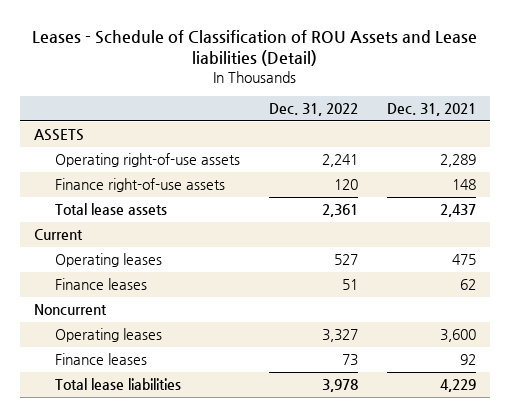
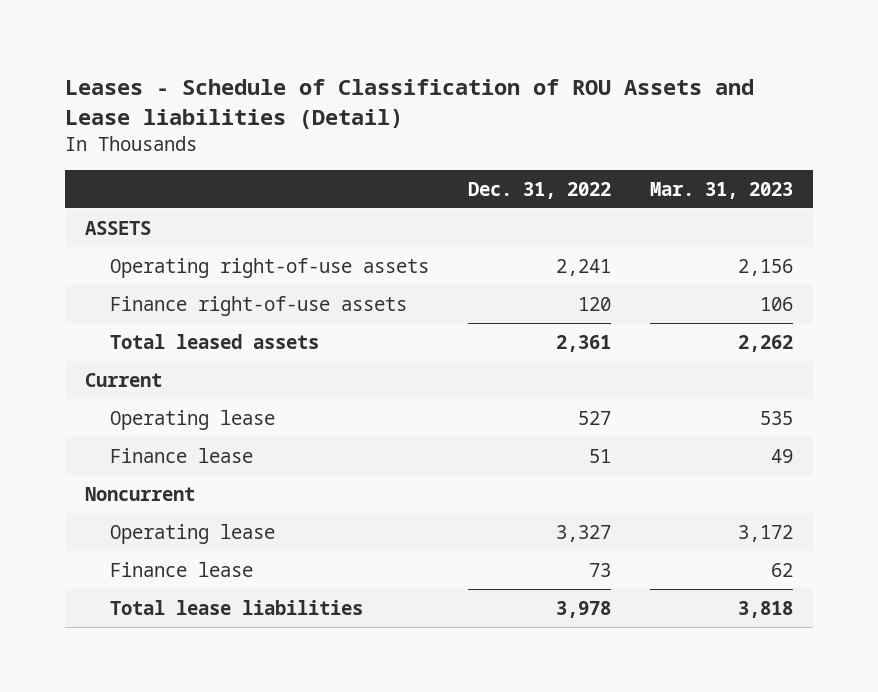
- | Dec. 31, 2022 | Dec. 31, 2021
+ | Dec. 31, 2022 | Mar. 31, 2023
- Total lease assets | 2,361 | 2,437
+ Total leased assets | 2,361 | 2,262
- Operating leases | 527 | 475
- Finance leases | 51 | 62
+ Operating lease | 527 | 535
+ Finance lease | 51 | 49
- Operating leases | 3,327 | 3,600
- Finance leases | 73 | 92
+ Operating lease | 3,327 | 3,172
+ Finance lease | 73 | 62

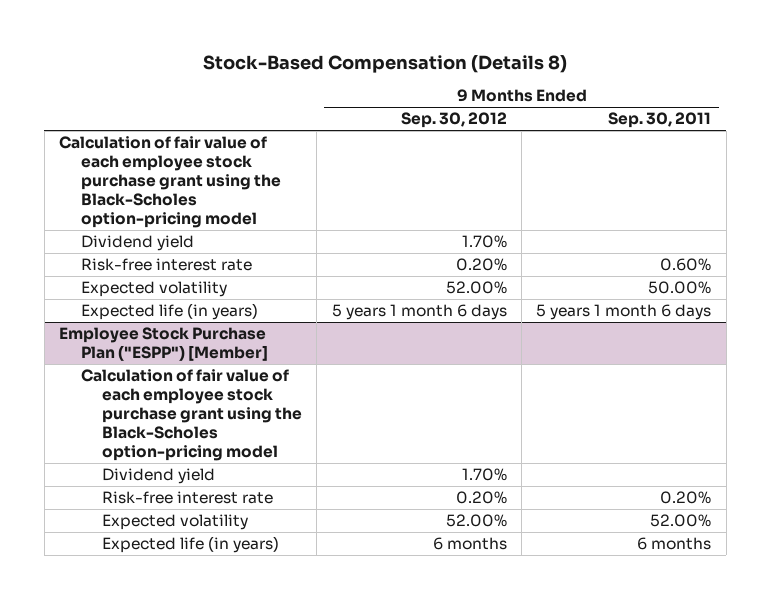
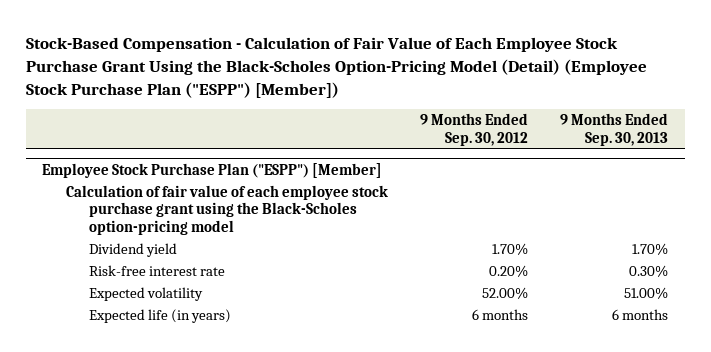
- Stock-Based Compensation (Details 8)
+ Stock-Based Compensation - Calculation of Fair Value of Each Employee Stock Purchase Grant Using the Black-Scholes Option-Pricing Model (Detail) (Employee Stock Purchase Plan ("ESPP") [Member])
- | 9 Months Ended Sep. 30, 2012 | 9 Months Ended Sep. 30, 2011
+ | 9 Months Ended Sep. 30, 2012 | 9 Months Ended Sep. 30, 2013
- Calculation of fair value of each employee stock purchase grant using the Black-Scholes option-pricing model
- Dividend yield | 1.70% |
- Risk-free interest rate | 0.20% | 0.60%
- Expected volatility | 52.00% | 50.00%
- Expected life (in years) | 5 years 1 month 6 days | 5 years 1 month 6 days

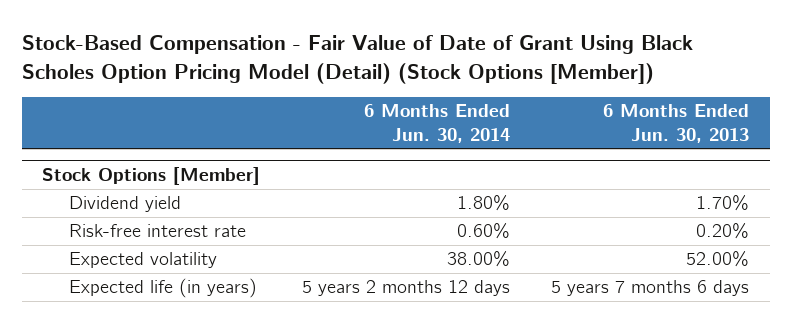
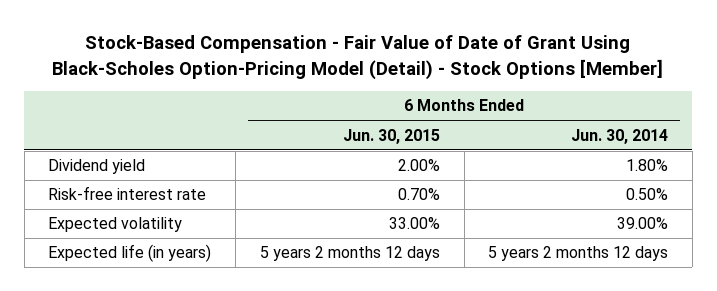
- Stock-Based Compensation - Fair Value of Date of Grant Using Black Scholes Option Pricing Model (Detail) (Stock Options [Member])
+ Stock-Based Compensation - Fair Value of Date of Grant Using Black-Scholes Option-Pricing Model (Detail) - Stock Options [Member]
- | 6 Months Ended Jun. 30, 2014 | 6 Months Ended Jun. 30, 2013
+ | 6 Months Ended Jun. 30, 2015 | 6 Months Ended Jun. 30, 2014
- Stock Options [Member]
- Risk-free interest rate | 0.60% | 0.20%
- Expected volatility | 38.00% | 52.00%
+ Risk-free interest rate | 0.70% | 0.50%
+ Expected volatility | 33.00% | 39.00%

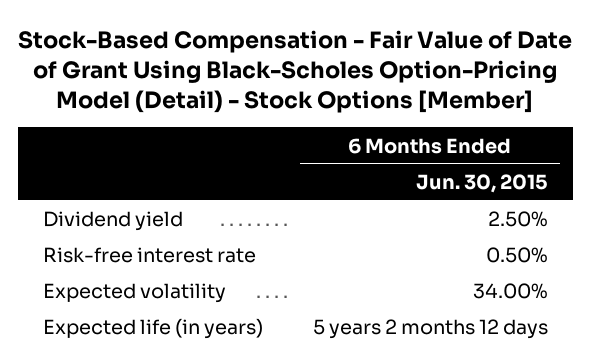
- | 6 Months Ended Jun. 30, 2015 | 6 Months Ended Jun. 30, 2014
+ | 6 Months Ended Jun. 30, 2015
- Dividend yield | 2.00% | 1.80%
- Risk-free interest rate | 0.70% | 0.50%
- Expected volatility | 33.00% | 39.00%
+ Dividend yield | 2.50%
+ Risk-free interest rate | 0.50%
+ Expected volatility | 34.00%

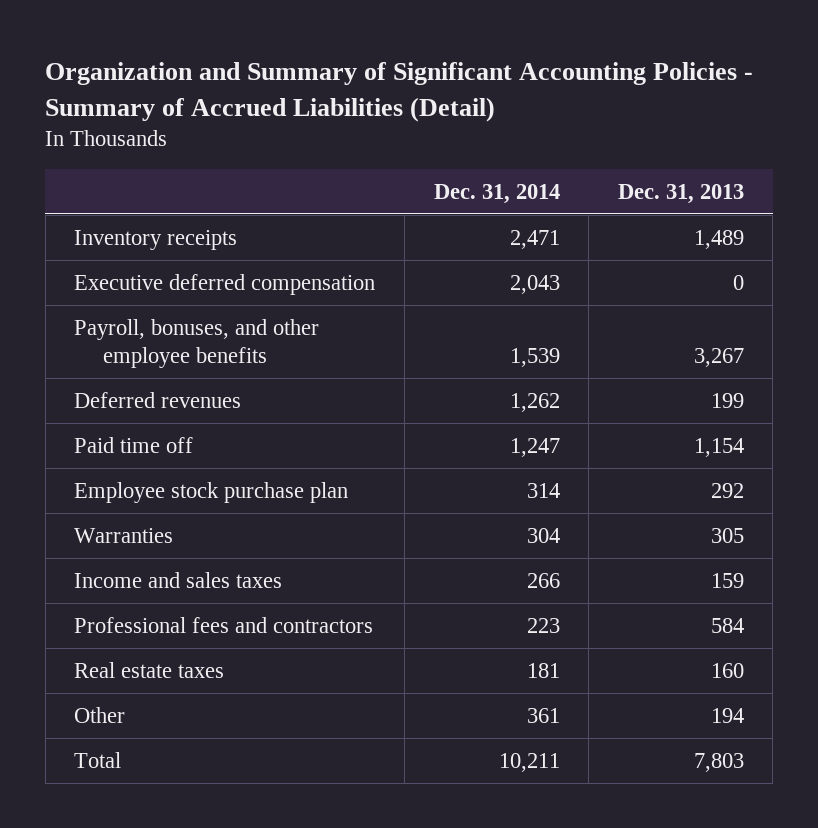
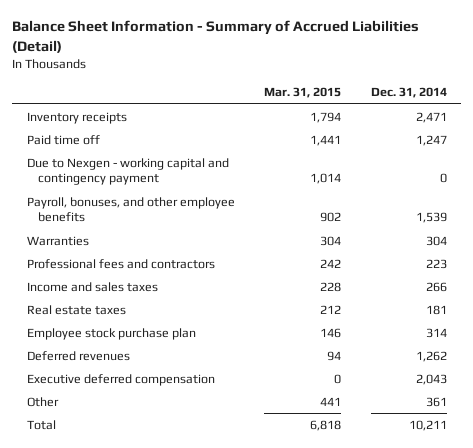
- Organization and Summary of Significant Accounting Policies - Summary of Accrued Liabilities (Detail)
+ Balance Sheet Information - Summary of Accrued Liabilities (Detail)
- | Dec. 31, 2014 | Dec. 31, 2013
+ | Mar. 31, 2015 | Dec. 31, 2014
+ Due to Nexgen - working capital and contingency payment | 1,014 | 0
moved down: Payroll, bonuses, and other employee benefits | 902 | 1,539
moved down: Income and sales taxes | 228 | 266
moved down: Employee stock purchase plan | 146 | 314
moved down: Deferred revenues | 94 | 1,262
moved down: Executive deferred compensation | 0 | 2,043

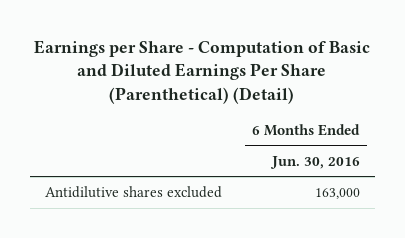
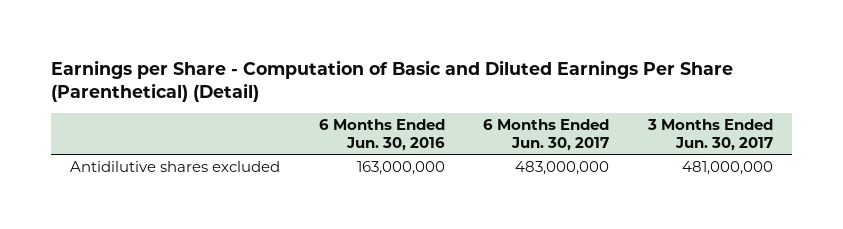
- | 6 Months Ended Jun. 30, 2016
+ | 6 Months Ended Jun. 30, 2016 | 6 Months Ended Jun. 30, 2017 | 3 Months Ended Jun. 30, 2017
- Antidilutive shares excluded | 163,000
+ Antidilutive shares excluded | 163,000,000 | 483,000,000 | 481,000,000

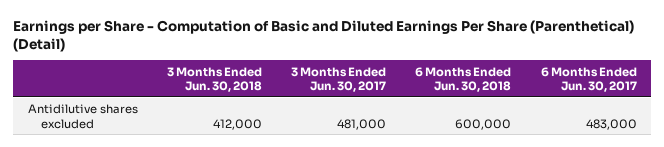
- | 6 Months Ended Jun. 30, 2016 | 6 Months Ended Jun. 30, 2017 | 3 Months Ended Jun. 30, 2017
+ | 3 Months Ended Jun. 30, 2018 | 3 Months Ended Jun. 30, 2017 | 6 Months Ended Jun. 30, 2018 | 6 Months Ended Jun. 30, 2017
- Antidilutive shares excluded | 163,000,000 | 483,000,000 | 481,000,000
+ Antidilutive shares excluded | 412,000 | 481,000 | 600,000 | 483,000

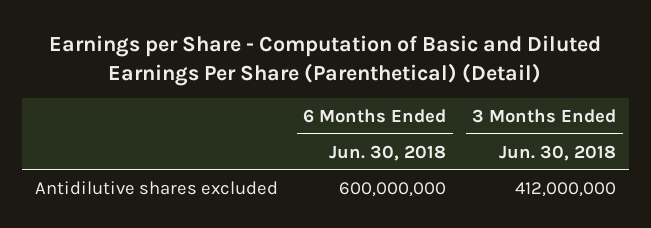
- | 3 Months Ended Jun. 30, 2018 | 3 Months Ended Jun. 30, 2017 | 6 Months Ended Jun. 30, 2018 | 6 Months Ended Jun. 30, 2017
+ | 6 Months Ended Jun. 30, 2018 | 3 Months Ended Jun. 30, 2018
- Antidilutive shares excluded | 412,000 | 481,000 | 600,000 | 483,000
+ Antidilutive shares excluded | 600,000,000 | 412,000,000

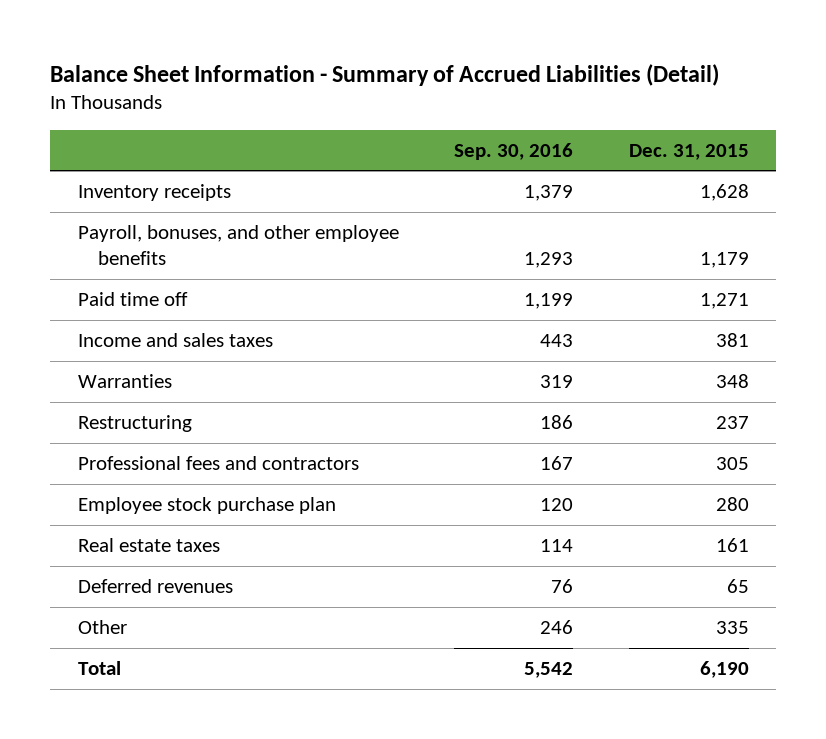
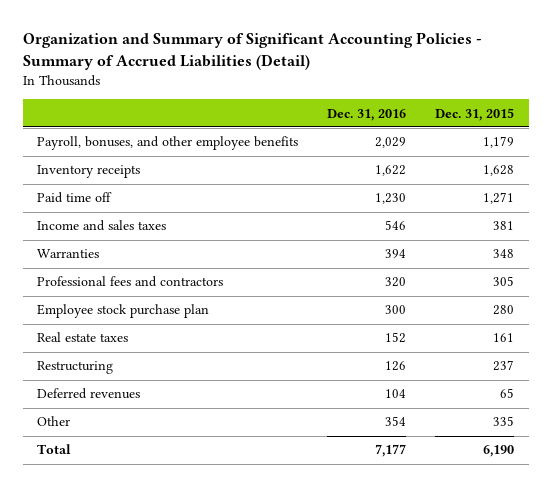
- Balance Sheet Information - Summary of Accrued Liabilities (Detail)
+ Organization and Summary of Significant Accounting Policies - Summary of Accrued Liabilities (Detail)
- | Sep. 30, 2016 | Dec. 31, 2015
+ | Dec. 31, 2016 | Dec. 31, 2015
moved down: Inventory receipts | 1,622 | 1,628
moved down: Restructuring | 126 | 237

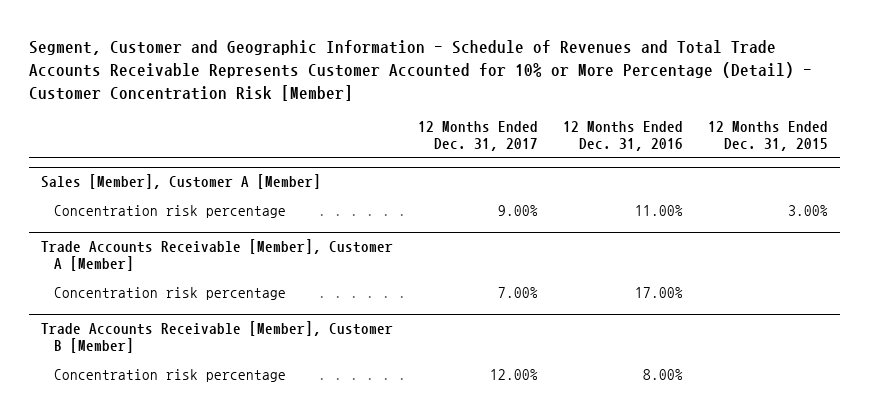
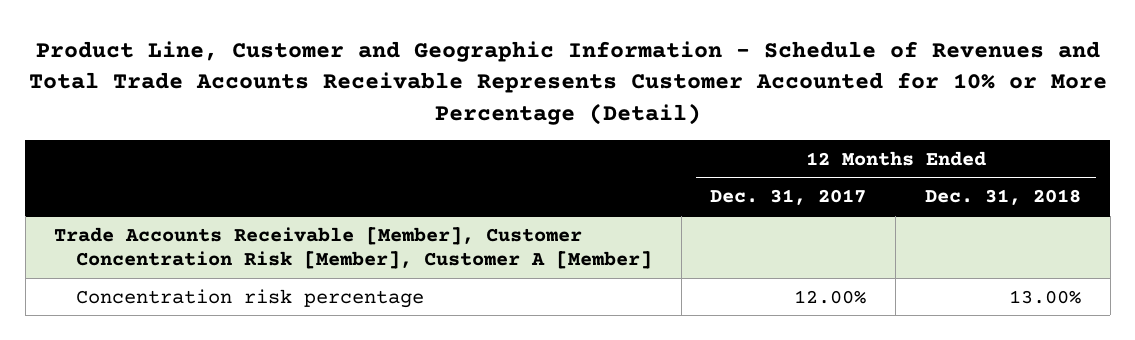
- Segment, Customer and Geographic Information - Schedule of Revenues and Total Trade Accounts Receivable Represents Customer Accounted for 10% or More Percentage (Detail) - Customer Concentration Risk [Member]
+ Product Line, Customer and Geographic Information - Schedule of Revenues and Total Trade Accounts Receivable Represents Customer Accounted for 10% or More Percentage (Detail)
- | 12 Months Ended Dec. 31, 2017 | 12 Months Ended Dec. 31, 2016 | 12 Months Ended Dec. 31, 2015
+ | 12 Months Ended Dec. 31, 2017 | 12 Months Ended Dec. 31, 2018
- Sales [Member], Customer A [Member]
- Concentration risk percentage | 9.00% | 11.00% | 3.00%
- Trade Accounts Receivable [Member], Customer A [Member]
- Concentration risk percentage | 7.00% | 17.00% |
- Trade Accounts Receivable [Member], Customer B [Member]
+ Trade Accounts Receivable [Member], Customer Concentration Risk [Member], Customer A [Member]

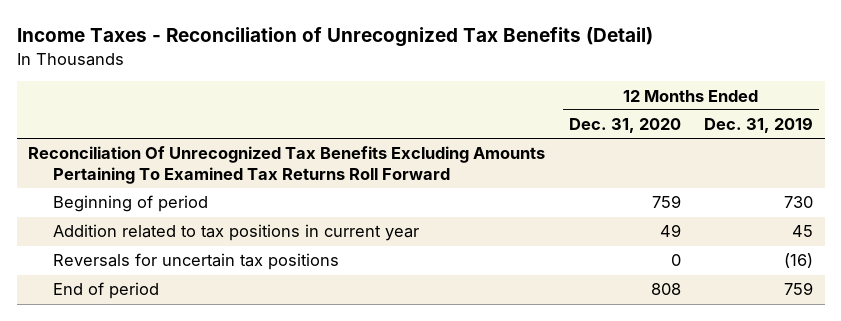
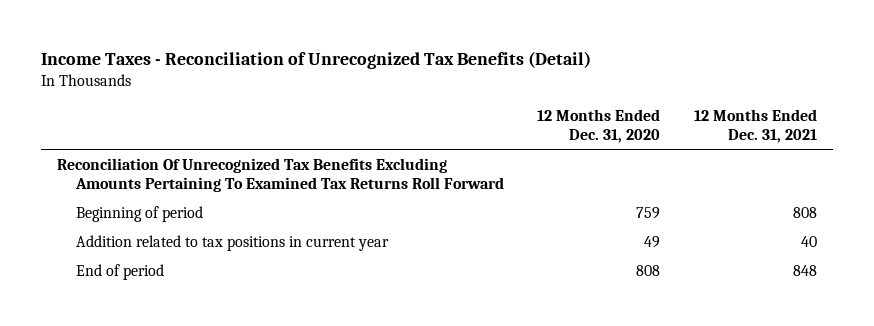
- | 12 Months Ended Dec. 31, 2020 | 12 Months Ended Dec. 31, 2019
+ | 12 Months Ended Dec. 31, 2020 | 12 Months Ended Dec. 31, 2021
- Reversals for uncertain tax positions | 0 | (16)

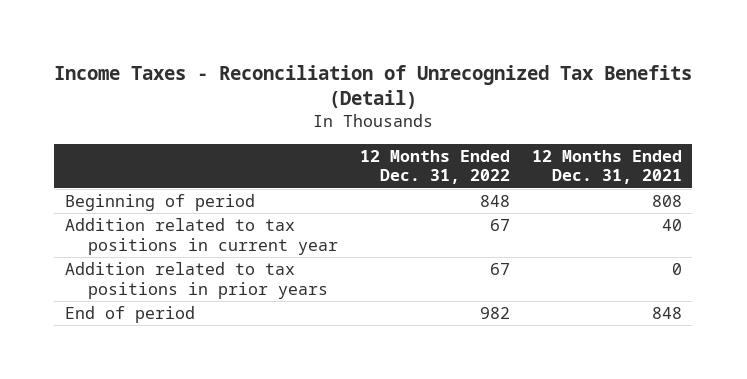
- | 12 Months Ended Dec. 31, 2020 | 12 Months Ended Dec. 31, 2021
+ | 12 Months Ended Dec. 31, 2022 | 12 Months Ended Dec. 31, 2021
- Reconciliation Of Unrecognized Tax Benefits Excluding Amounts Pertaining To Examined Tax Returns Roll Forward
+ Addition related to tax positions in prior years | 67 | 0

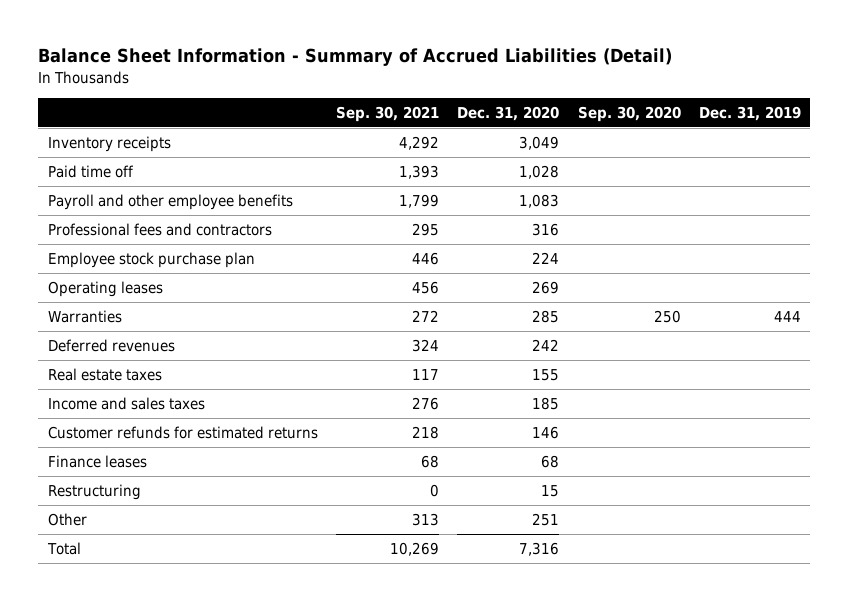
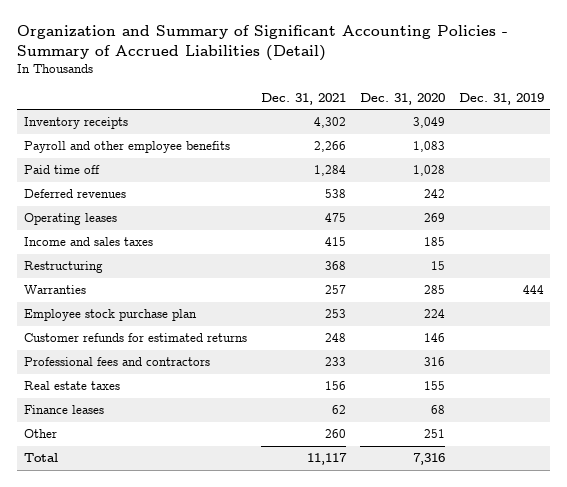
- Balance Sheet Information - Summary of Accrued Liabilities (Detail)
+ Organization and Summary of Significant Accounting Policies - Summary of Accrued Liabilities (Detail)
- | Sep. 30, 2021 | Dec. 31, 2020 | Sep. 30, 2020 | Dec. 31, 2019
+ | Dec. 31, 2021 | Dec. 31, 2020 | Dec. 31, 2019
moved down: Paid time off | 1,284 | 1,028 |
moved down: Operating leases | 475 | 269 |
moved up: Restructuring | 368 | 15 |
moved down: Warranties | 257 | 285 | 444
moved down: Employee stock purchase plan | 253 | 224 |
moved down: Professional fees and contractors | 233 | 316 |
moved down: Real estate taxes | 156 | 155 |

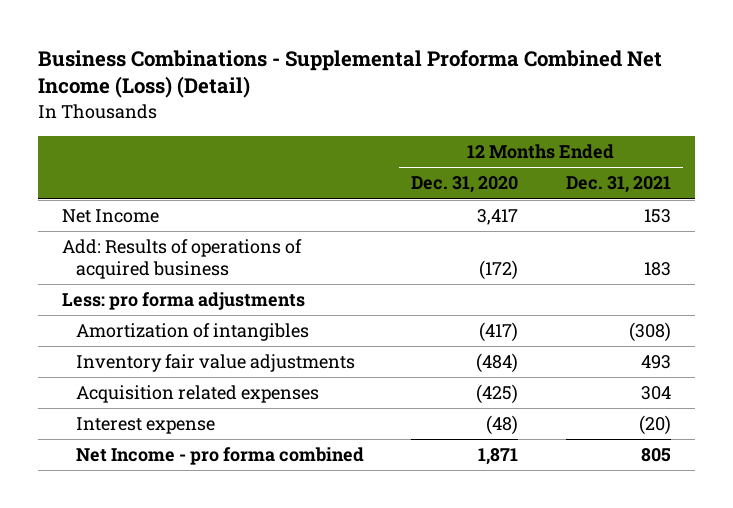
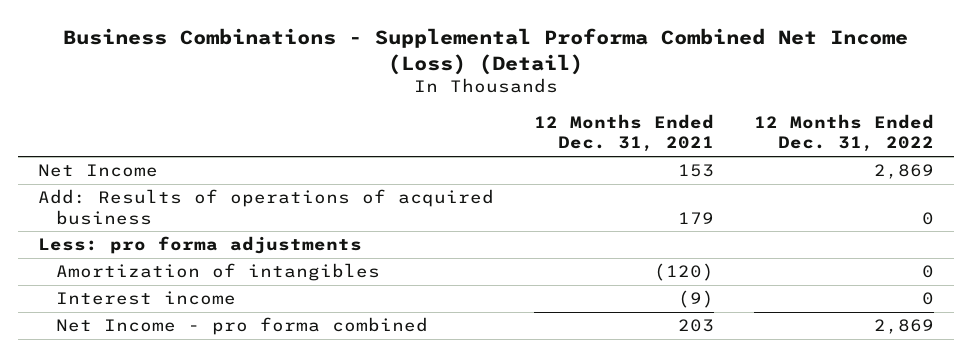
- | 12 Months Ended Dec. 31, 2020 | 12 Months Ended Dec. 31, 2021
+ | 12 Months Ended Dec. 31, 2021 | 12 Months Ended Dec. 31, 2022
- Add: Results of operations of acquired business | (172) | 183
+ Add: Results of operations of acquired business | 179 | 0
- Amortization of intangibles | (417) | (308)
- Inventory fair value adjustments | (484) | 493
- Acquisition related expenses | (425) | 304
- Interest expense | (48) | (20)
- Net Income - pro forma combined | 1,871 | 805
+ Amortization of intangibles | (120) | 0
+ Interest income | (9) | 0
+ Net Income - pro forma combined | 203 | 2,869

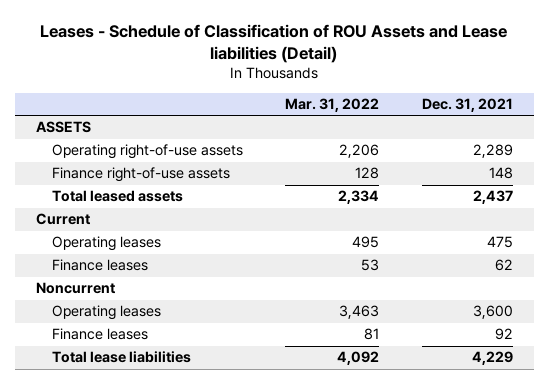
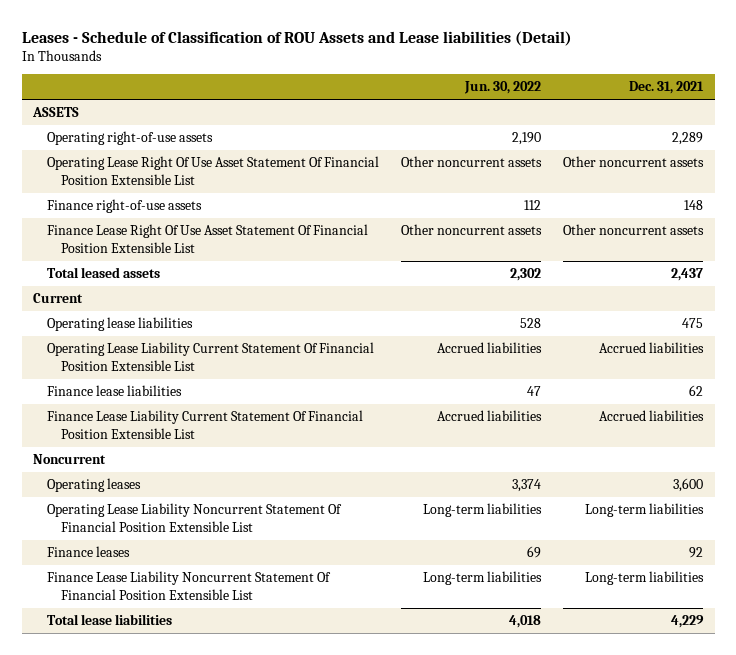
- | Mar. 31, 2022 | Dec. 31, 2021
+ | Jun. 30, 2022 | Dec. 31, 2021
+ Operating Lease Right Of Use Asset Statement Of Financial Position Extensible List | Other noncurrent assets | Other noncurrent assets
+ Finance Lease Right Of Use Asset Statement Of Financial Position Extensible List | Other noncurrent assets | Other noncurrent assets
- Operating leases | 495 | 475
- Finance leases | 53 | 62
+ Operating lease liabilities | 528 | 475
+ Operating Lease Liability Current Statement Of Financial Position Extensible List | Accrued liabilities | Accrued liabilities
+ Finance lease liabilities | 47 | 62
+ Finance Lease Liability Current Statement Of Financial Position Extensible List | Accrued liabilities | Accrued liabilities
+ Operating Lease Liability Noncurrent Statement Of Financial Position Extensible List | Long-term liabilities | Long-term liabilities
+ Finance Lease Liability Noncurrent Statement Of Financial Position Extensible List | Long-term liabilities | Long-term liabilities

